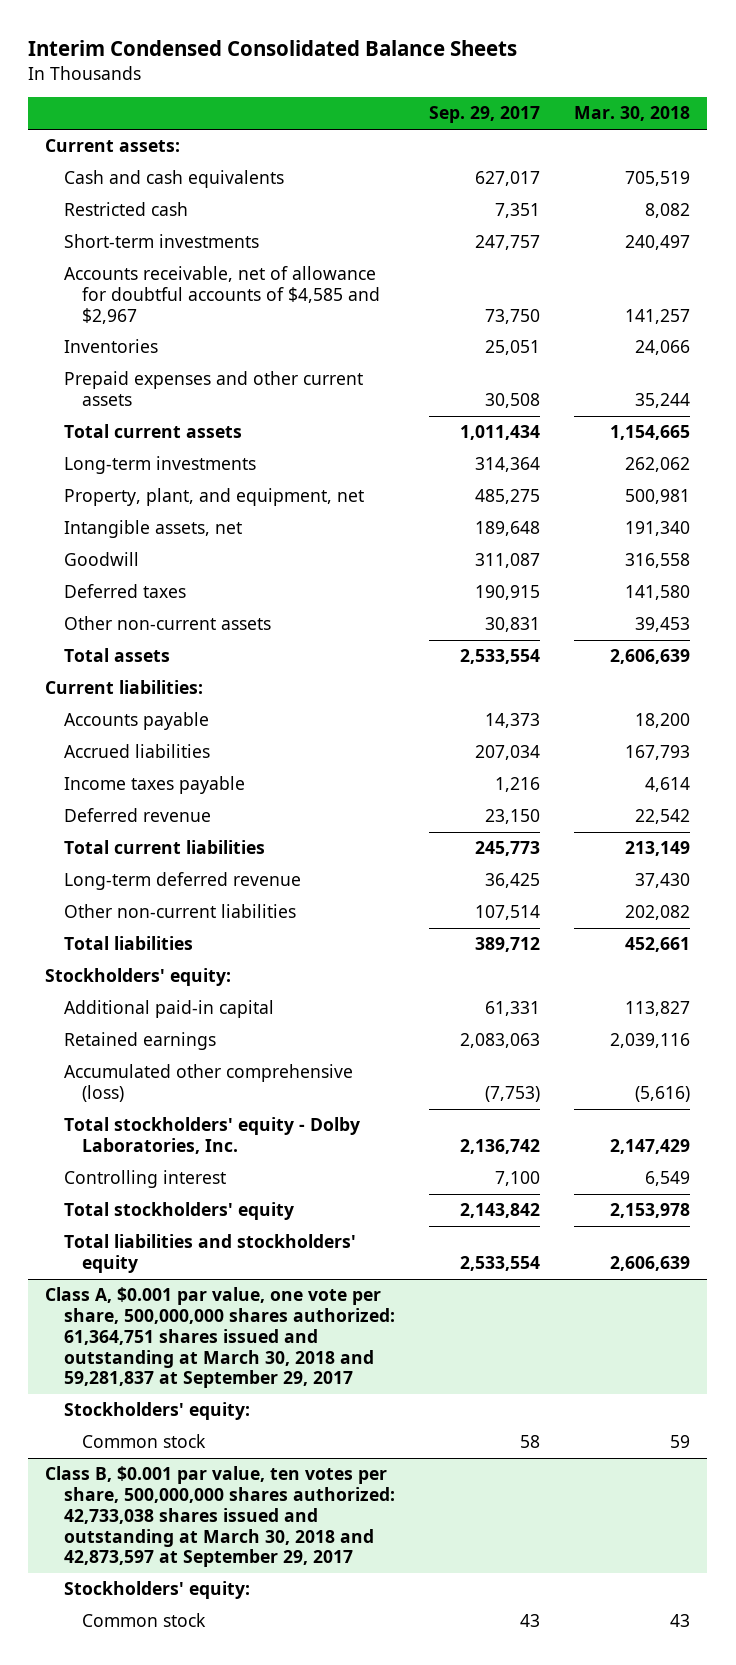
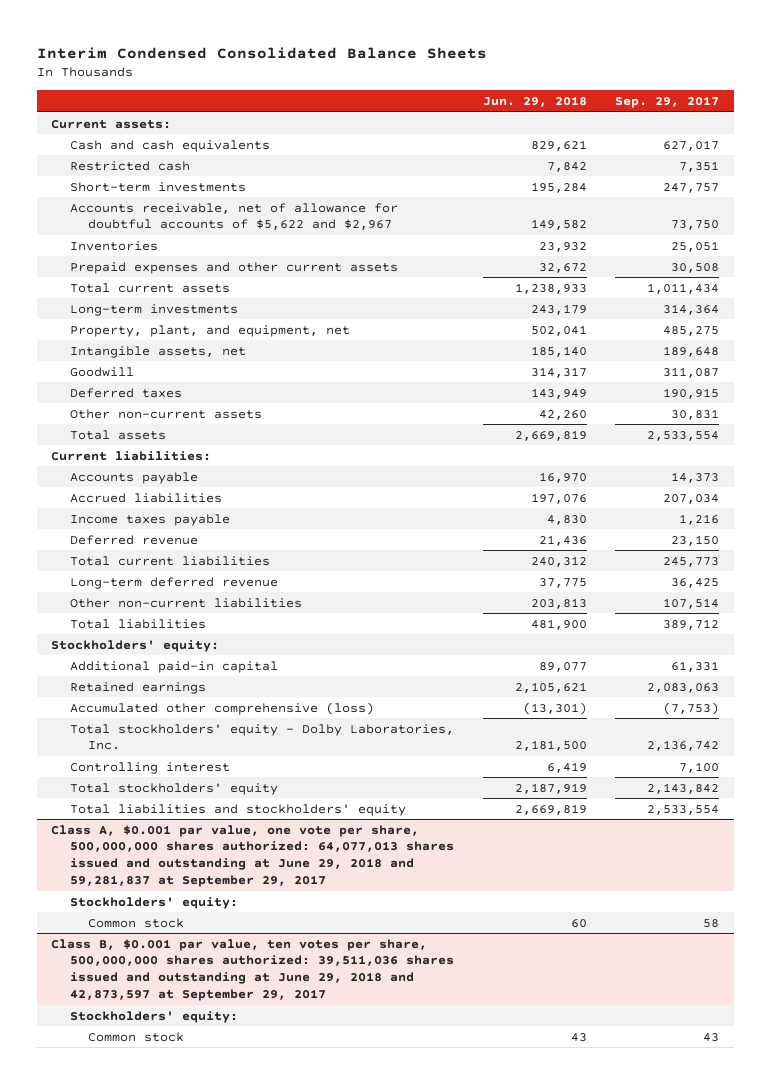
- | Sep. 29, 2017 | Mar. 30, 2018
+ | Jun. 29, 2018 | Sep. 29, 2017
- Accounts receivable, net of allowance for doubtful accounts of $4,585 and $2,967 | 73,750 | 141,257
+ Accounts receivable, net of allowance for doubtful accounts of $5,622 and $2,967 | 149,582 | 73,750
- Class A, $0.001 par value, one vote per share, 500,000,000 shares authorized: 61,364,751 shares issued and outstanding at March 30, 2018 and 59,281,837 at September 29, 2017
+ Class A, $0.001 par value, one vote per share, 500,000,000 shares authorized: 64,077,013 shares issued and outstanding at June 29, 2018 and 59,281,837 at September 29, 2017
- Class B, $0.001 par value, ten votes per share, 500,000,000 shares authorized: 42,733,038 shares issued and outstanding at March 30, 2018 and 42,873,597 at September 29, 2017
+ Class B, $0.001 par value, ten votes per share, 500,000,000 shares authorized: 39,511,036 shares issued and outstanding at June 29, 2018 and 42,873,597 at September 29, 2017

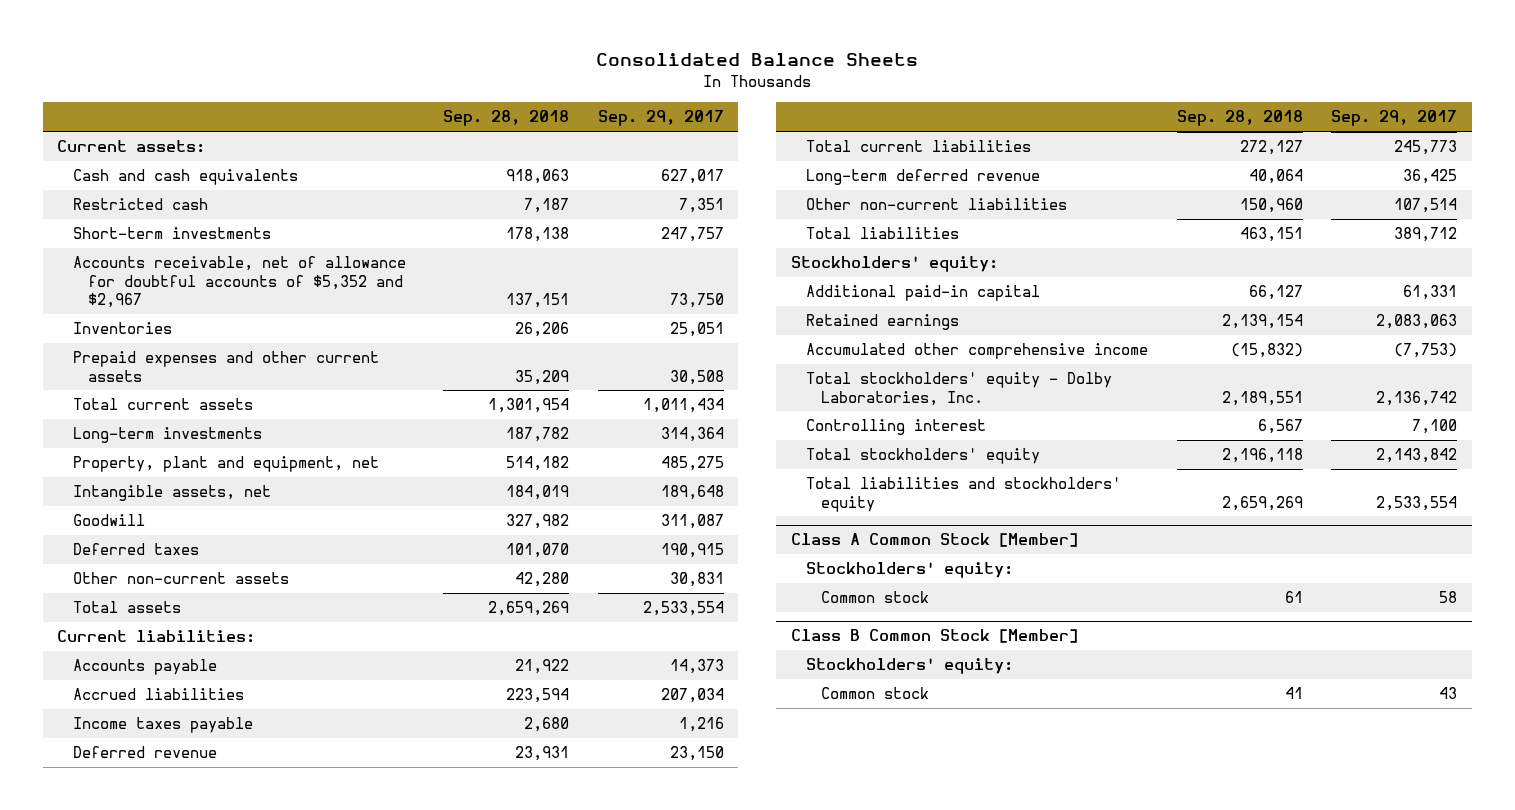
- Interim Condensed Consolidated Balance Sheets
+ Consolidated Balance Sheets
- | Jun. 29, 2018 | Sep. 29, 2017
+ | Sep. 28, 2018 | Sep. 29, 2017
- Accounts receivable, net of allowance for doubtful accounts of $5,622 and $2,967 | 149,582 | 73,750
+ Accounts receivable, net of allowance for doubtful accounts of $5,352 and $2,967 | 137,151 | 73,750
- Property, plant, and equipment, net | 502,041 | 485,275
+ Property, plant and equipment, net | 514,182 | 485,275
- Accumulated other comprehensive (loss) | (13,301) | (7,753)
+ Accumulated other comprehensive income | (15,832) | (7,753)
- Class A, $0.001 par value, one vote per share, 500,000,000 shares authorized: 64,077,013 shares issued and outstanding at June 29, 2018 and 59,281,837 at September 29, 2017
+ Class A Common Stock [Member]
- Class B, $0.001 par value, ten votes per share, 500,000,000 shares authorized: 39,511,036 shares issued and outstanding at June 29, 2018 and 42,873,597 at September 29, 2017
+ Class B Common Stock [Member]

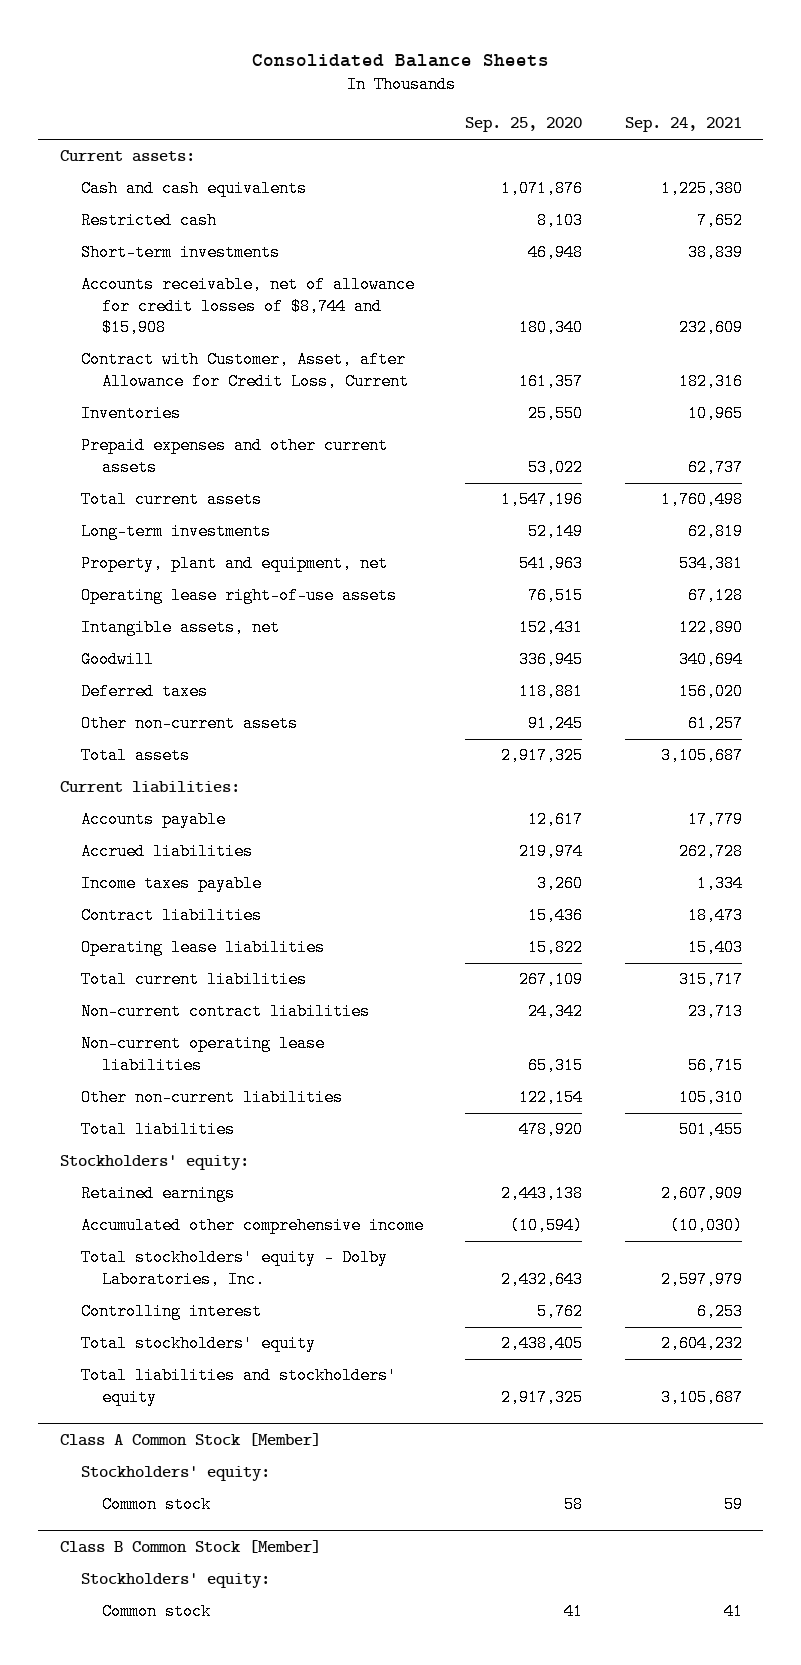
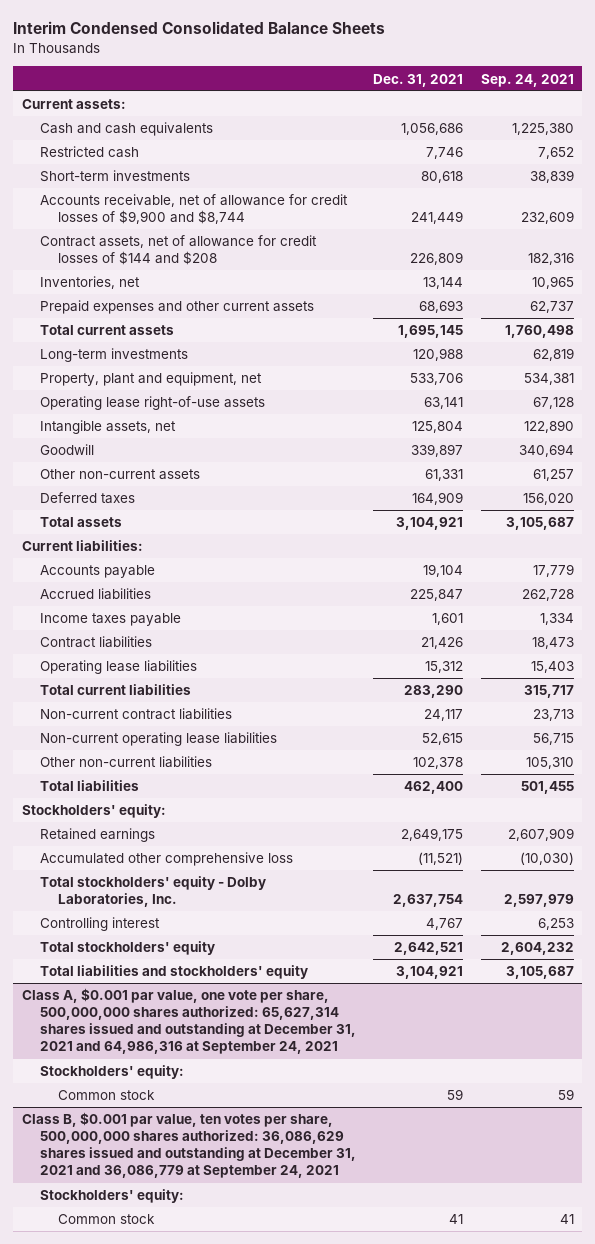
- Consolidated Balance Sheets
+ Interim Condensed Consolidated Balance Sheets
- | Sep. 25, 2020 | Sep. 24, 2021
+ | Dec. 31, 2021 | Sep. 24, 2021
- Accounts receivable, net of allowance for credit losses of $8,744 and $15,908 | 180,340 | 232,609
- Contract with Customer, Asset, after Allowance for Credit Loss, Current | 161,357 | 182,316
- Inventories | 25,550 | 10,965
+ Accounts receivable, net of allowance for credit losses of $9,900 and $8,744 | 241,449 | 232,609
+ Contract assets, net of allowance for credit losses of $144 and $208 | 226,809 | 182,316
+ Inventories, net | 13,144 | 10,965
moved down: Deferred taxes | 164,909 | 156,020
- Accumulated other comprehensive income | (10,594) | (10,030)
+ Accumulated other comprehensive loss | (11,521) | (10,030)
- Class A Common Stock [Member]
+ Class A, $0.001 par value, one vote per share, 500,000,000 shares authorized: 65,627,314 shares issued and outstanding at December 31, 2021 and 64,986,316 at September 24, 2021
- Class B Common Stock [Member]
+ Class B, $0.001 par value, ten votes per share, 500,000,000 shares authorized: 36,086,629 shares issued and outstanding at December 31, 2021 and 36,086,779 at September 24, 2021

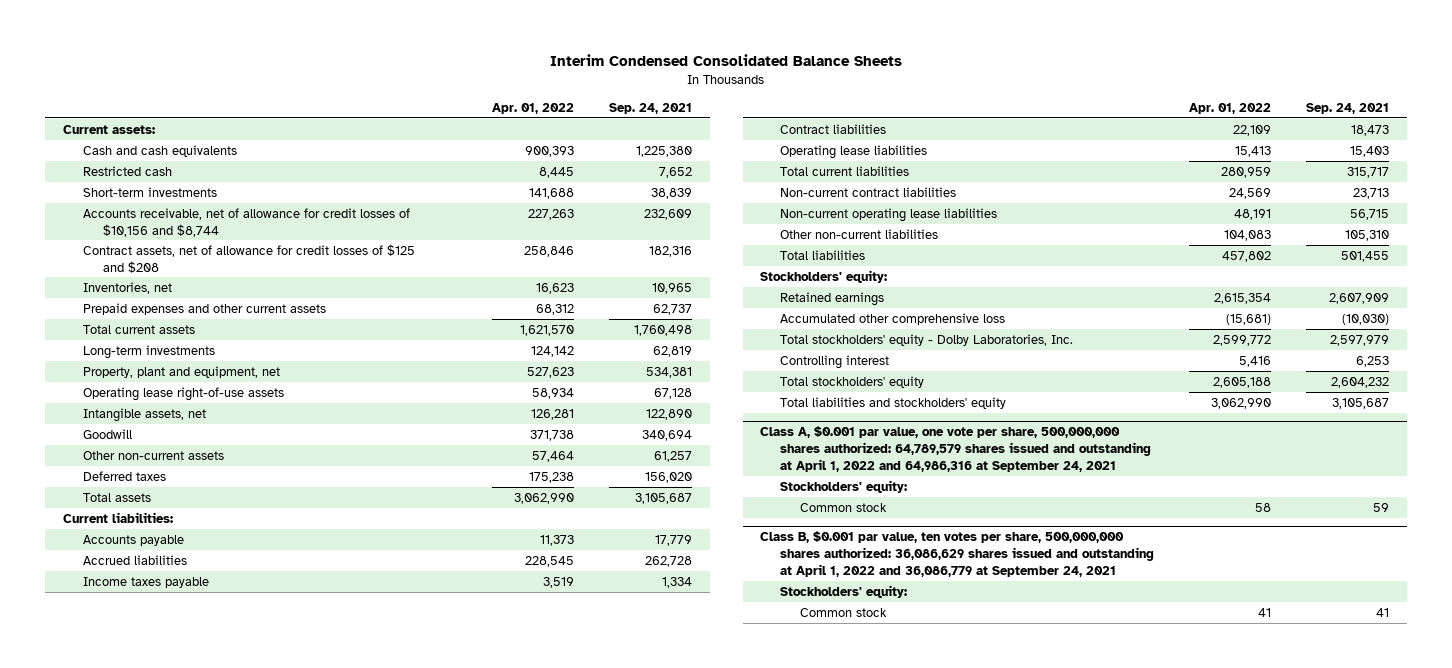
- | Dec. 31, 2021 | Sep. 24, 2021
+ | Apr. 01, 2022 | Sep. 24, 2021
- Accounts receivable, net of allowance for credit losses of $9,900 and $8,744 | 241,449 | 232,609
- Contract assets, net of allowance for credit losses of $144 and $208 | 226,809 | 182,316
+ Accounts receivable, net of allowance for credit losses of $10,156 and $8,744 | 227,263 | 232,609
+ Contract assets, net of allowance for credit losses of $125 and $208 | 258,846 | 182,316
- Class A, $0.001 par value, one vote per share, 500,000,000 shares authorized: 65,627,314 shares issued and outstanding at December 31, 2021 and 64,986,316 at September 24, 2021
+ Class A, $0.001 par value, one vote per share, 500,000,000 shares authorized: 64,789,579 shares issued and outstanding at April 1, 2022 and 64,986,316 at September 24, 2021
- Class B, $0.001 par value, ten votes per share, 500,000,000 shares authorized: 36,086,629 shares issued and outstanding at December 31, 2021 and 36,086,779 at September 24, 2021
+ Class B, $0.001 par value, ten votes per share, 500,000,000 shares authorized: 36,086,629 shares issued and outstanding at April 1, 2022 and 36,086,779 at September 24, 2021

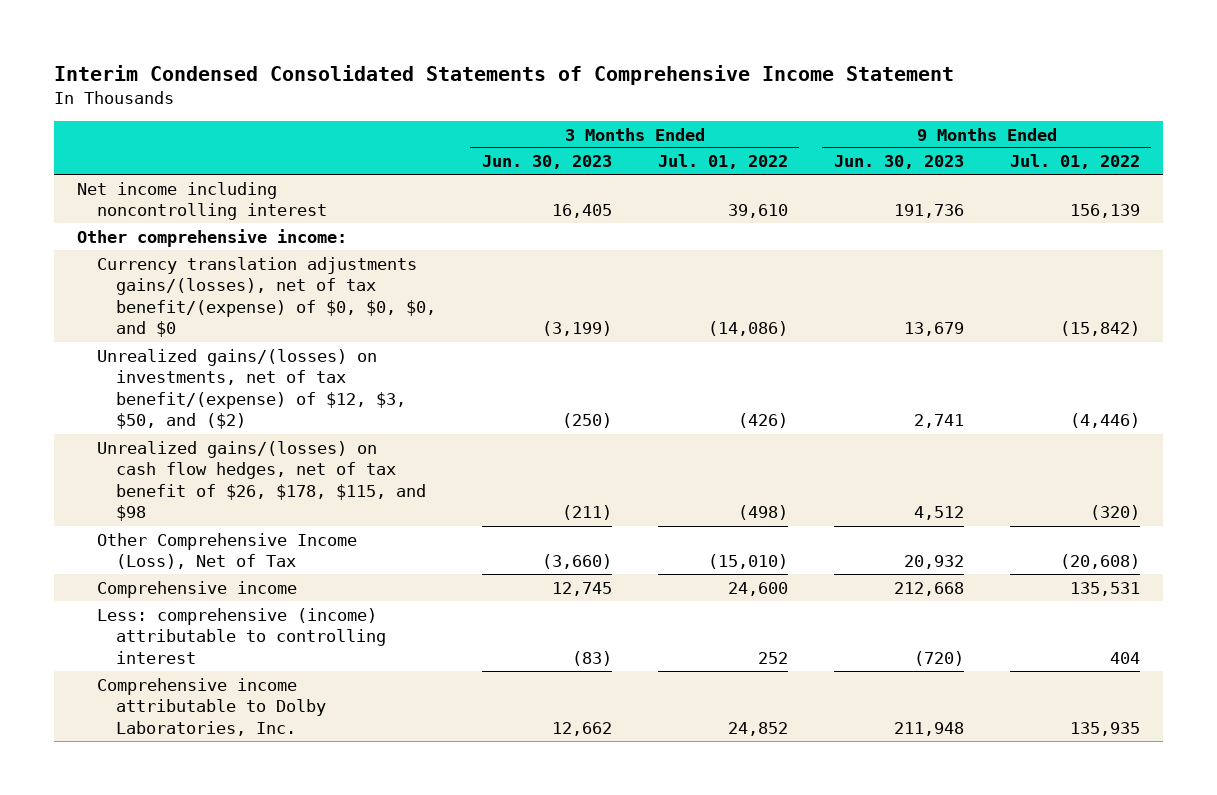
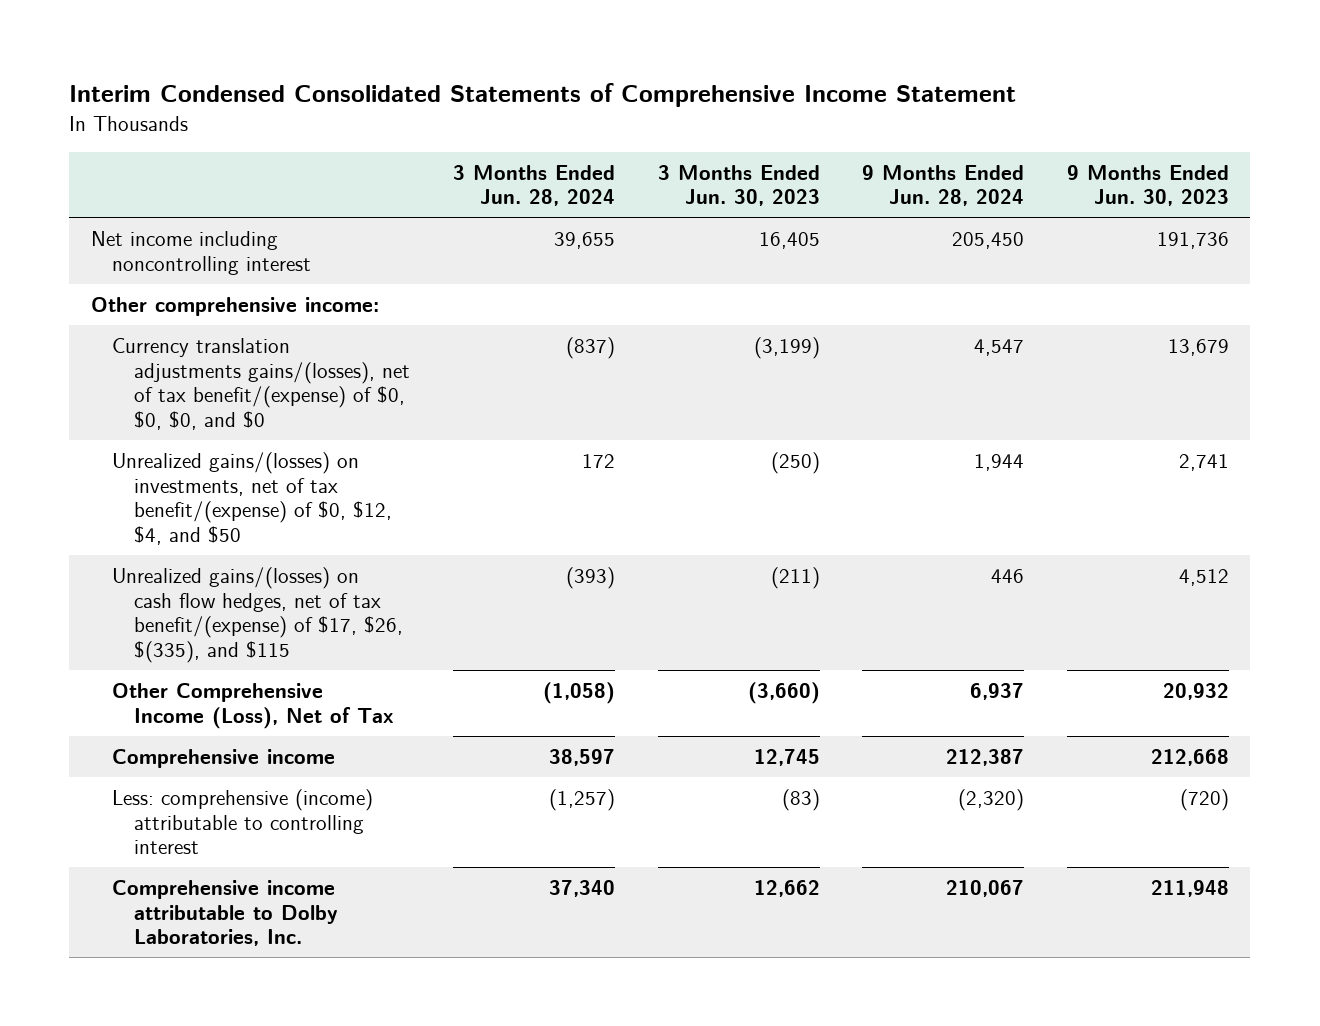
- | 3 Months Ended Jun. 30, 2023 | 3 Months Ended Jul. 01, 2022 | 9 Months Ended Jun. 30, 2023 | 9 Months Ended Jul. 01, 2022
+ | 3 Months Ended Jun. 28, 2024 | 3 Months Ended Jun. 30, 2023 | 9 Months Ended Jun. 28, 2024 | 9 Months Ended Jun. 30, 2023
- Unrealized gains/(losses) on investments, net of tax benefit/(expense) of $12, $3, $50, and ($2) | (250) | (426) | 2,741 | (4,446)
- Unrealized gains/(losses) on cash flow hedges, net of tax benefit of $26, $178, $115, and $98 | (211) | (498) | 4,512 | (320)
+ Unrealized gains/(losses) on investments, net of tax benefit/(expense) of $0, $12, $4, and $50 | 172 | (250) | 1,944 | 2,741
+ Unrealized gains/(losses) on cash flow hedges, net of tax benefit/(expense) of $17, $26, $(335), and $115 | (393) | (211) | 446 | 4,512

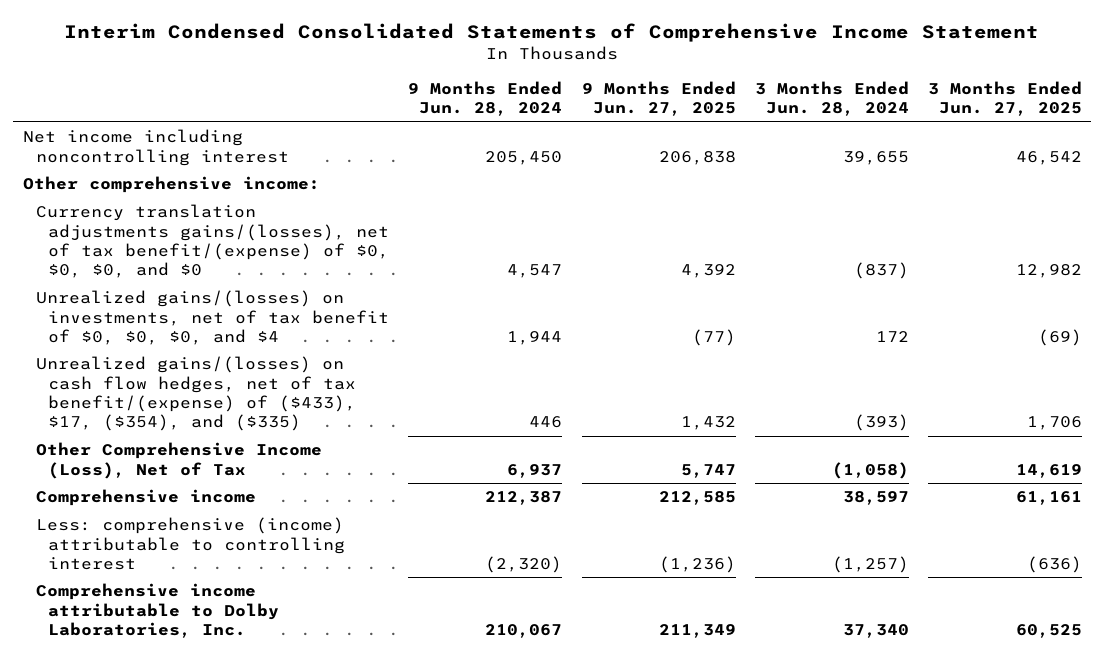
- | 3 Months Ended Jun. 28, 2024 | 3 Months Ended Jun. 30, 2023 | 9 Months Ended Jun. 28, 2024 | 9 Months Ended Jun. 30, 2023
+ | 9 Months Ended Jun. 28, 2024 | 9 Months Ended Jun. 27, 2025 | 3 Months Ended Jun. 28, 2024 | 3 Months Ended Jun. 27, 2025
- Unrealized gains/(losses) on investments, net of tax benefit/(expense) of $0, $12, $4, and $50 | 172 | (250) | 1,944 | 2,741
- Unrealized gains/(losses) on cash flow hedges, net of tax benefit/(expense) of $17, $26, $(335), and $115 | (393) | (211) | 446 | 4,512
+ Unrealized gains/(losses) on investments, net of tax benefit of $0, $0, $0, and $4 | 1,944 | (77) | 172 | (69)
+ Unrealized gains/(losses) on cash flow hedges, net of tax benefit/(expense) of ($433), $17, ($354), and ($335) | 446 | 1,432 | (393) | 1,706

